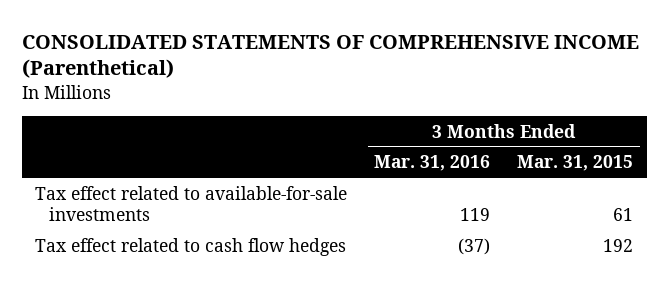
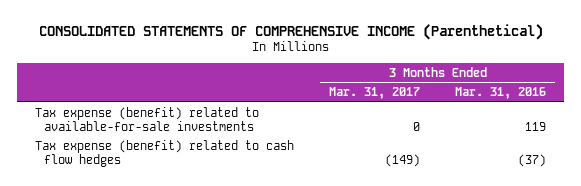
- | 3 Months Ended Mar. 31, 2016 | 3 Months Ended Mar. 31, 2015
+ | 3 Months Ended Mar. 31, 2017 | 3 Months Ended Mar. 31, 2016
- Tax effect related to available-for-sale investments | 119 | 61
- Tax effect related to cash flow hedges | (37) | 192
+ Tax expense (benefit) related to available-for-sale investments | 0 | 119
+ Tax expense (benefit) related to cash flow hedges | (149) | (37)

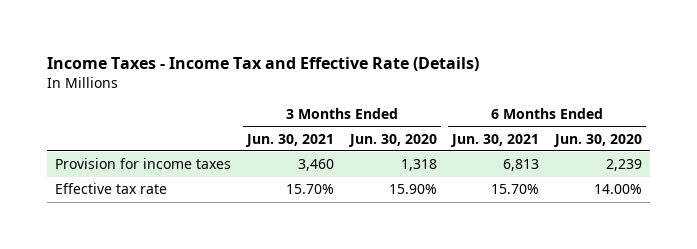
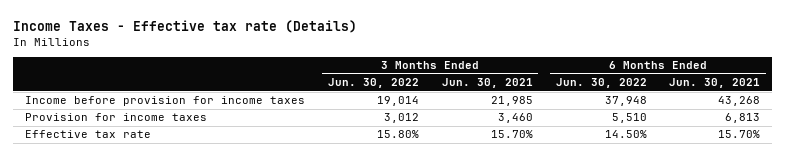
- Income Taxes - Income Tax and Effective Rate (Details)
+ Income Taxes - Effective tax rate (Details)
- | 3 Months Ended Jun. 30, 2021 | 3 Months Ended Jun. 30, 2020 | 6 Months Ended Jun. 30, 2021 | 6 Months Ended Jun. 30, 2020
+ | 3 Months Ended Jun. 30, 2022 | 3 Months Ended Jun. 30, 2021 | 6 Months Ended Jun. 30, 2022 | 6 Months Ended Jun. 30, 2021
+ Income before provision for income taxes | 19,014 | 21,985 | 37,948 | 43,268

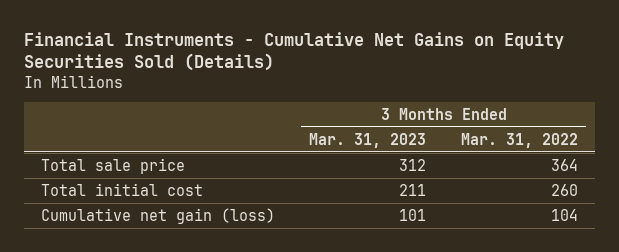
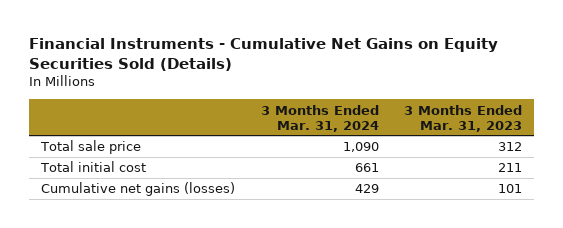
- | 3 Months Ended Mar. 31, 2023 | 3 Months Ended Mar. 31, 2022
+ | 3 Months Ended Mar. 31, 2024 | 3 Months Ended Mar. 31, 2023
- Cumulative net gain (loss) | 101 | 104
+ Cumulative net gains (losses) | 429 | 101

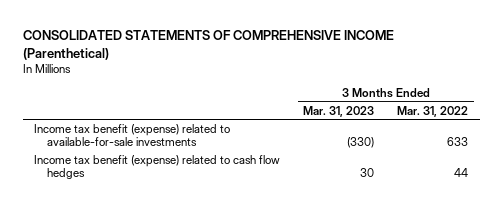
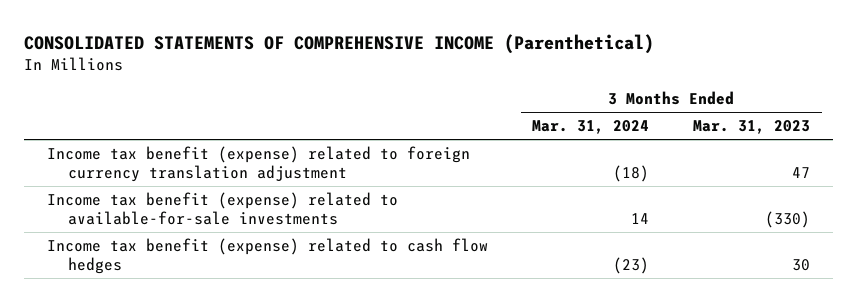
- | 3 Months Ended Mar. 31, 2023 | 3 Months Ended Mar. 31, 2022
+ | 3 Months Ended Mar. 31, 2024 | 3 Months Ended Mar. 31, 2023
+ Income tax benefit (expense) related to foreign currency translation adjustment | (18) | 47

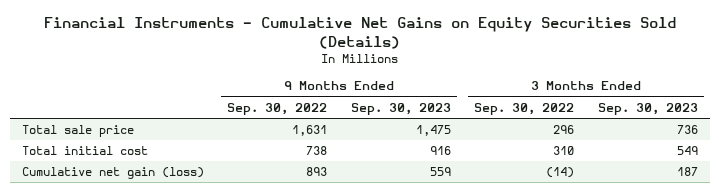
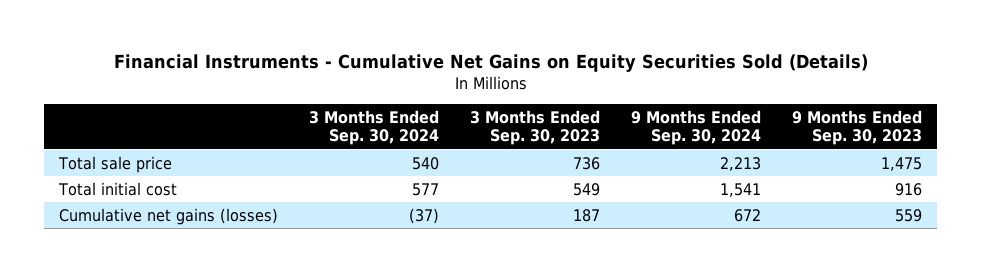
- | 9 Months Ended Sep. 30, 2022 | 9 Months Ended Sep. 30, 2023 | 3 Months Ended Sep. 30, 2022 | 3 Months Ended Sep. 30, 2023
+ | 3 Months Ended Sep. 30, 2024 | 3 Months Ended Sep. 30, 2023 | 9 Months Ended Sep. 30, 2024 | 9 Months Ended Sep. 30, 2023
- Cumulative net gain (loss) | 893 | 559 | (14) | 187
+ Cumulative net gains (losses) | (37) | 187 | 672 | 559

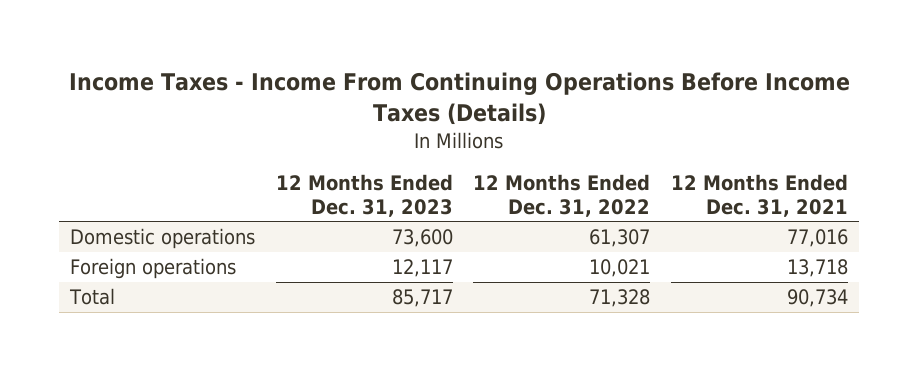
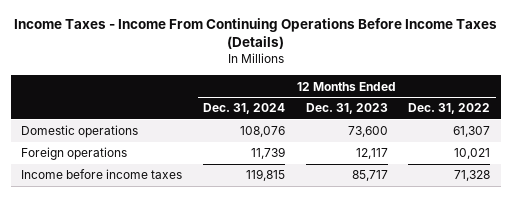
- | 12 Months Ended Dec. 31, 2023 | 12 Months Ended Dec. 31, 2022 | 12 Months Ended Dec. 31, 2021
+ | 12 Months Ended Dec. 31, 2024 | 12 Months Ended Dec. 31, 2023 | 12 Months Ended Dec. 31, 2022
- Total | 85,717 | 71,328 | 90,734
+ Income before income taxes | 119,815 | 85,717 | 71,328

